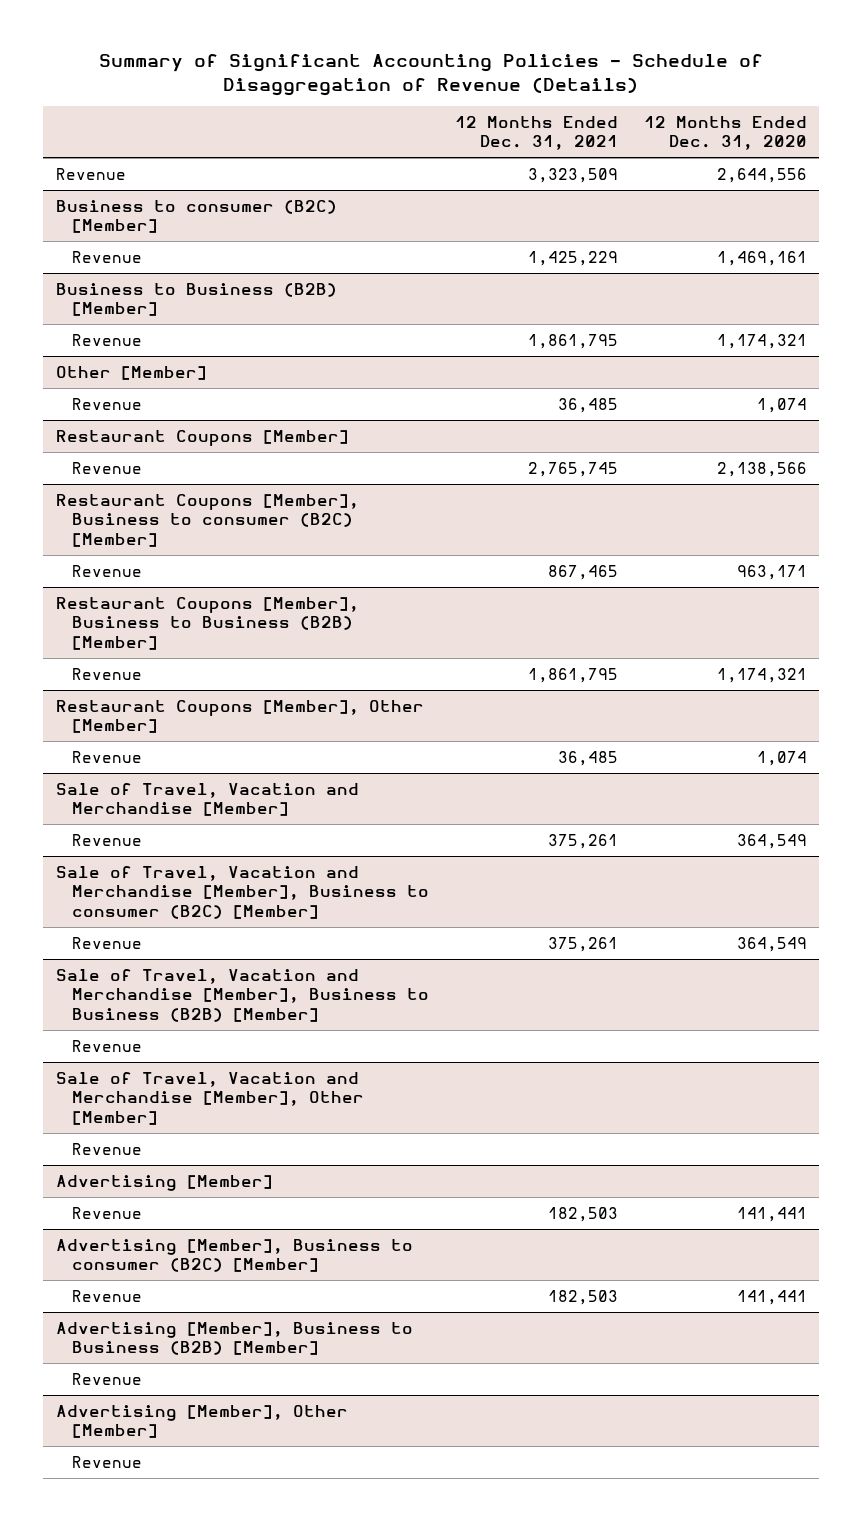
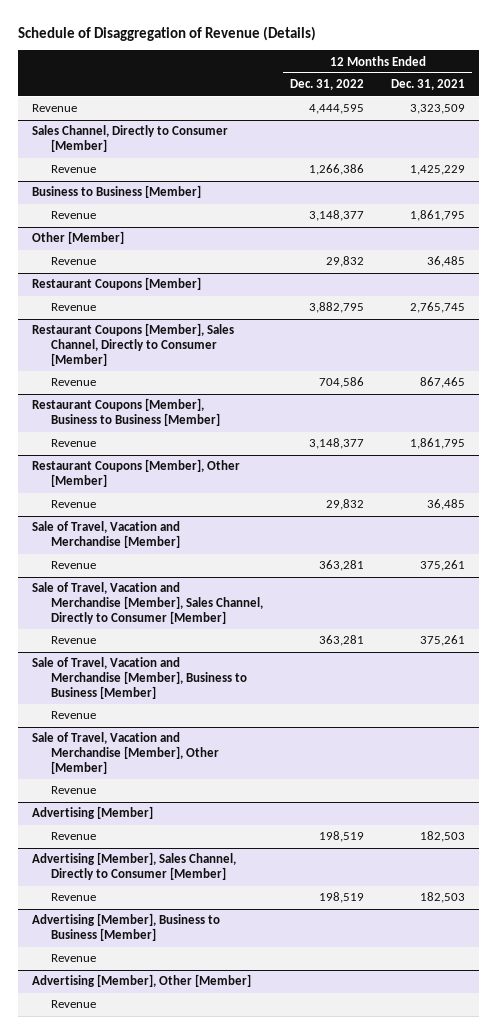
- Summary of Significant Accounting Policies - Schedule of Disaggregation of Revenue (Details)
+ Schedule of Disaggregation of Revenue (Details)
- | 12 Months Ended Dec. 31, 2021 | 12 Months Ended Dec. 31, 2020
+ | 12 Months Ended Dec. 31, 2022 | 12 Months Ended Dec. 31, 2021
- Business to consumer (B2C) [Member]
+ Sales Channel, Directly to Consumer [Member]
- Business to Business (B2B) [Member]
+ Business to Business [Member]
- Restaurant Coupons [Member], Business to consumer (B2C) [Member]
+ Restaurant Coupons [Member], Sales Channel, Directly to Consumer [Member]
- Restaurant Coupons [Member], Business to Business (B2B) [Member]
+ Restaurant Coupons [Member], Business to Business [Member]
- Sale of Travel, Vacation and Merchandise [Member], Business to consumer (B2C) [Member]
+ Sale of Travel, Vacation and Merchandise [Member], Sales Channel, Directly to Consumer [Member]
- Sale of Travel, Vacation and Merchandise [Member], Business to Business (B2B) [Member]
+ Sale of Travel, Vacation and Merchandise [Member], Business to Business [Member]
- Advertising [Member], Business to consumer (B2C) [Member]
+ Advertising [Member], Sales Channel, Directly to Consumer [Member]
- Advertising [Member], Business to Business (B2B) [Member]
+ Advertising [Member], Business to Business [Member]

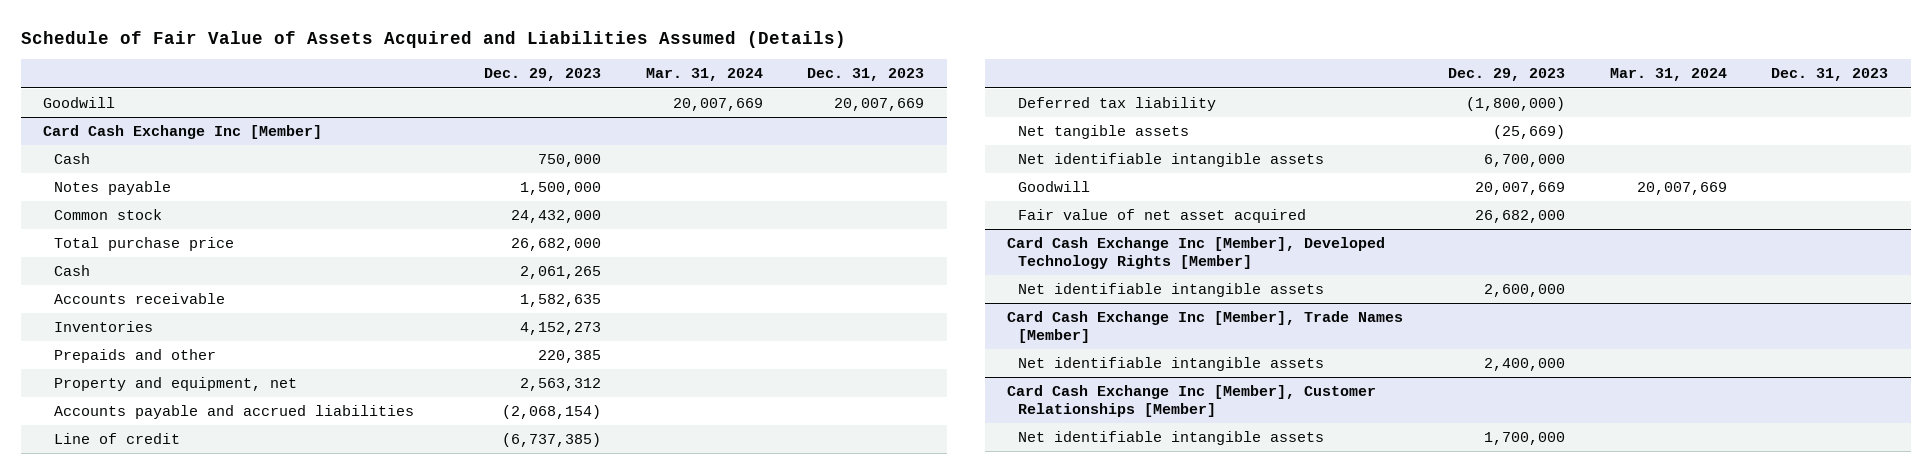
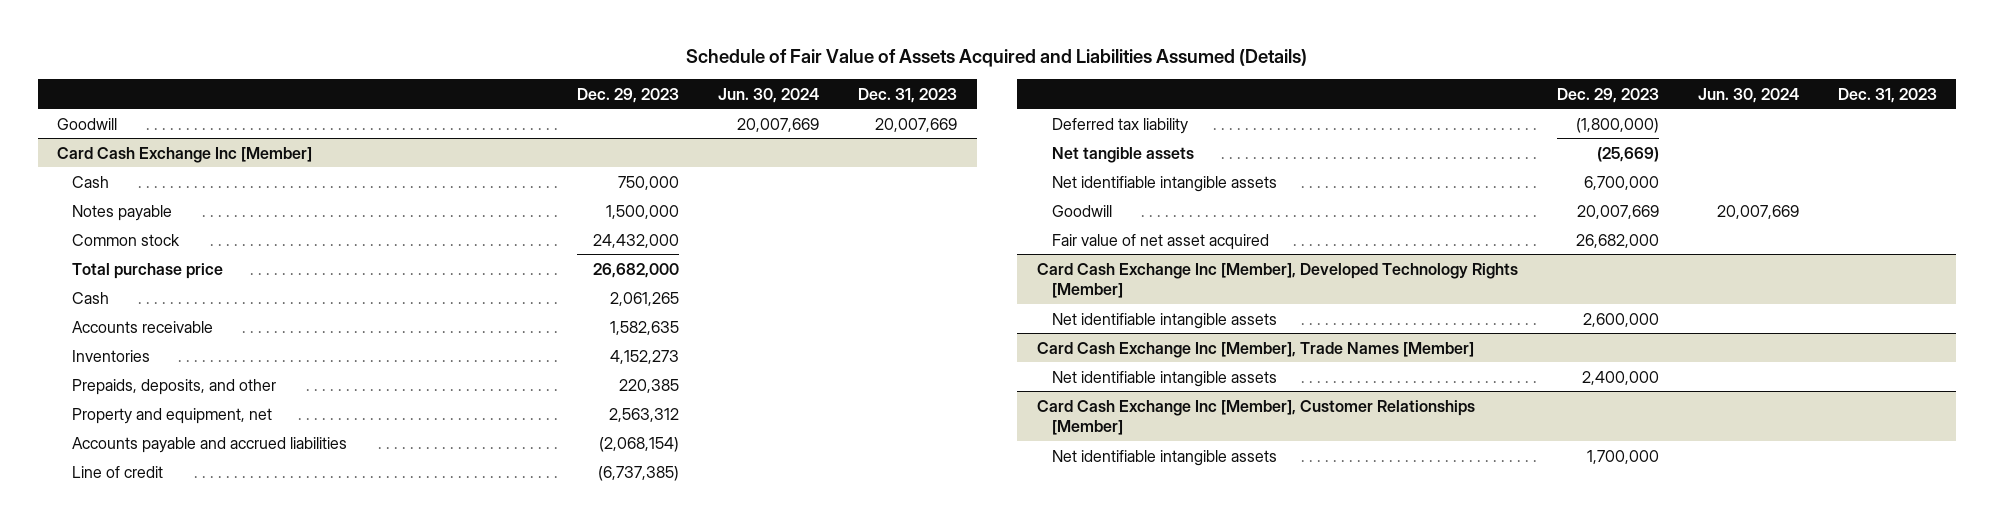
- | Dec. 29, 2023 | Mar. 31, 2024 | Dec. 31, 2023
+ | Dec. 29, 2023 | Jun. 30, 2024 | Dec. 31, 2023
@ Card Cash Exchange Inc [Member]
- Prepaids and other | 220,385 | |
+ Prepaids, deposits, and other | 220,385 | |

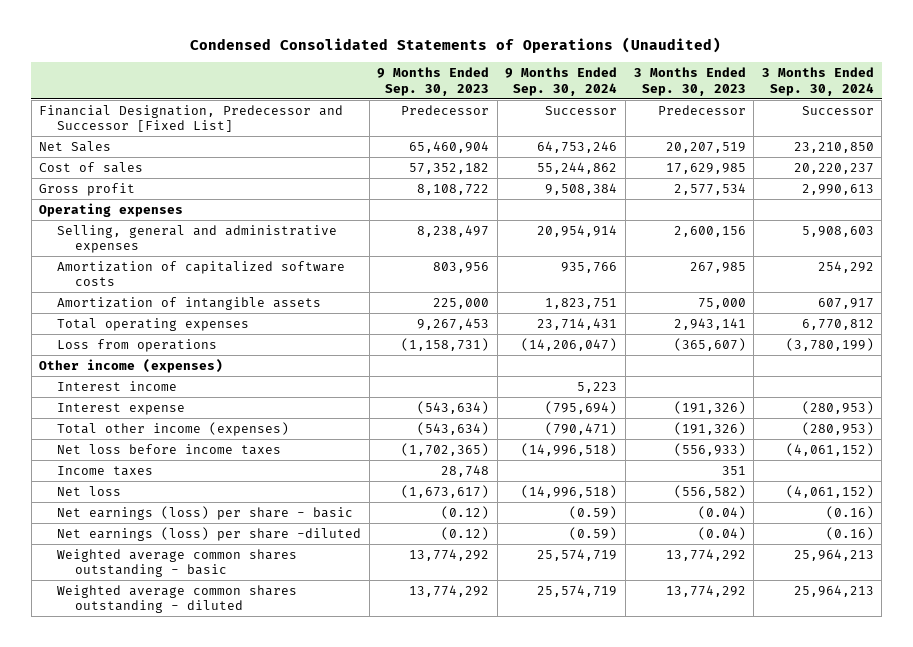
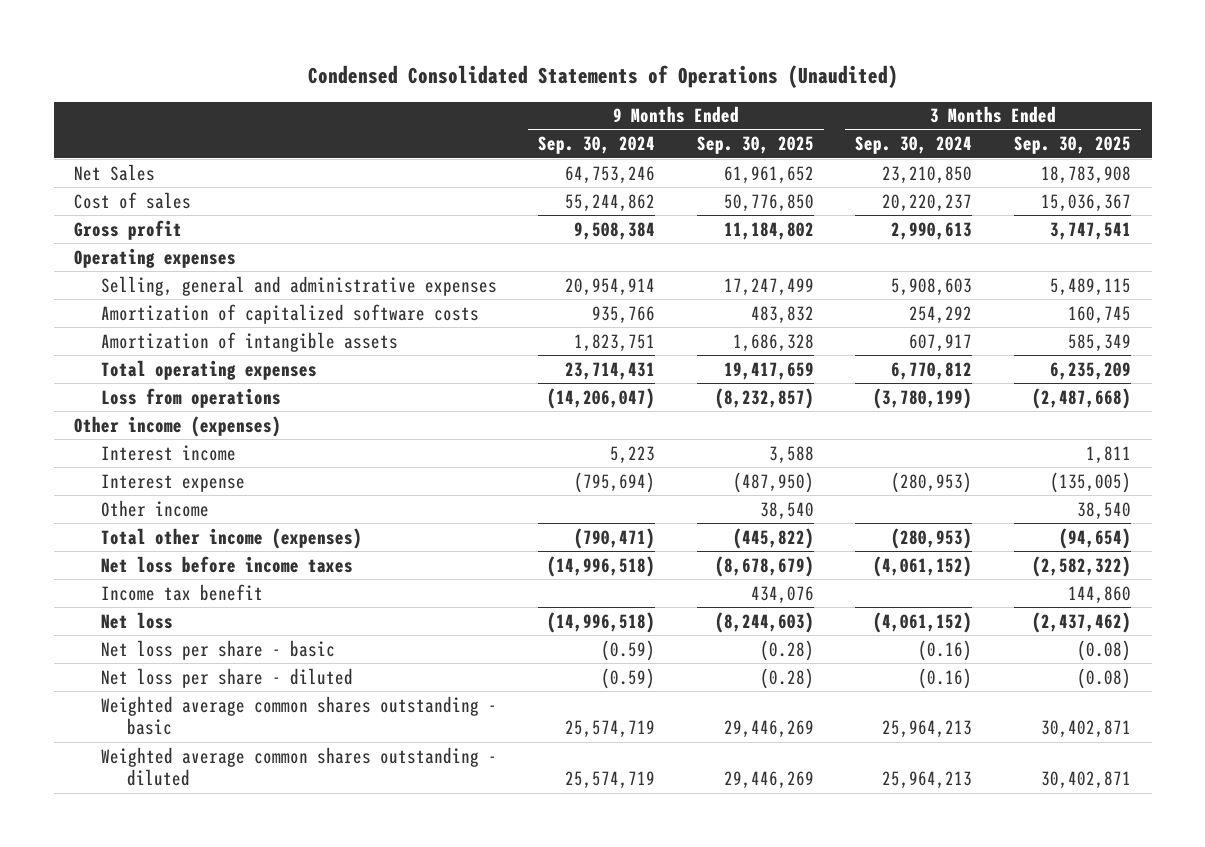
- | 9 Months Ended Sep. 30, 2023 | 9 Months Ended Sep. 30, 2024 | 3 Months Ended Sep. 30, 2023 | 3 Months Ended Sep. 30, 2024
+ | 9 Months Ended Sep. 30, 2024 | 9 Months Ended Sep. 30, 2025 | 3 Months Ended Sep. 30, 2024 | 3 Months Ended Sep. 30, 2025
- Financial Designation, Predecessor and Successor [Fixed List] | Predecessor | Successor | Predecessor | Successor
+ Other income | | 38,540 | | 38,540
- Income taxes | 28,748 | | 351 |
+ Income tax benefit | | 434,076 | | 144,860
- Net earnings (loss) per share - basic | (0.12) | (0.59) | (0.04) | (0.16)
- Net earnings (loss) per share -diluted | (0.12) | (0.59) | (0.04) | (0.16)
+ Net loss per share - basic | (0.59) | (0.28) | (0.16) | (0.08)
+ Net loss per share - diluted | (0.59) | (0.28) | (0.16) | (0.08)

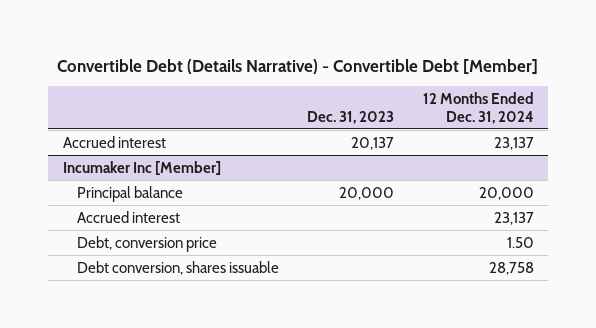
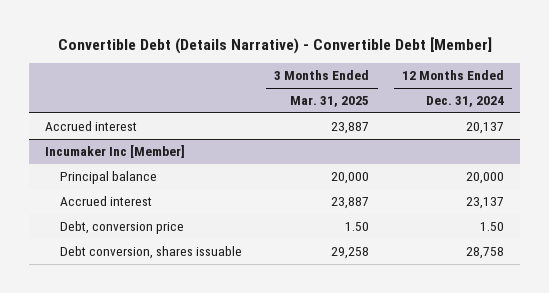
- | Dec. 31, 2023 | 12 Months Ended Dec. 31, 2024
+ | 3 Months Ended Mar. 31, 2025 | 12 Months Ended Dec. 31, 2024
- Accrued interest | 20,137 | 23,137
+ Accrued interest | 23,887 | 20,137

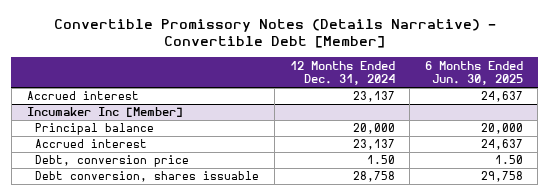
- Convertible Debt (Details Narrative) - Convertible Debt [Member]
+ Convertible Promissory Notes (Details Narrative) - Convertible Debt [Member]
- | 3 Months Ended Mar. 31, 2025 | 12 Months Ended Dec. 31, 2024
+ | 12 Months Ended Dec. 31, 2024 | 6 Months Ended Jun. 30, 2025
- Accrued interest | 23,887 | 20,137
+ Accrued interest | 23,137 | 24,637

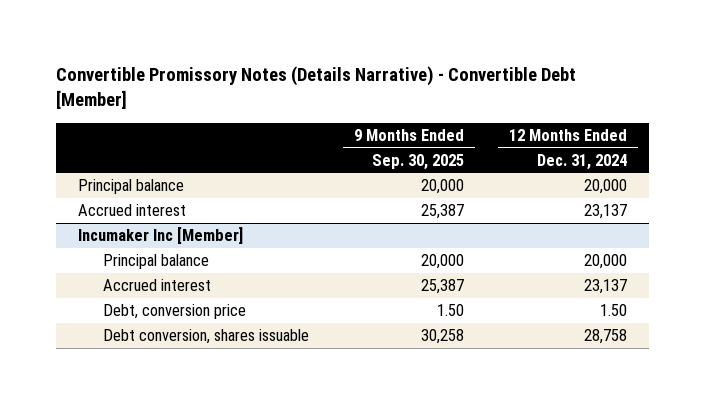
- | 12 Months Ended Dec. 31, 2024 | 6 Months Ended Jun. 30, 2025
+ | 9 Months Ended Sep. 30, 2025 | 12 Months Ended Dec. 31, 2024
+ Principal balance | 20,000 | 20,000

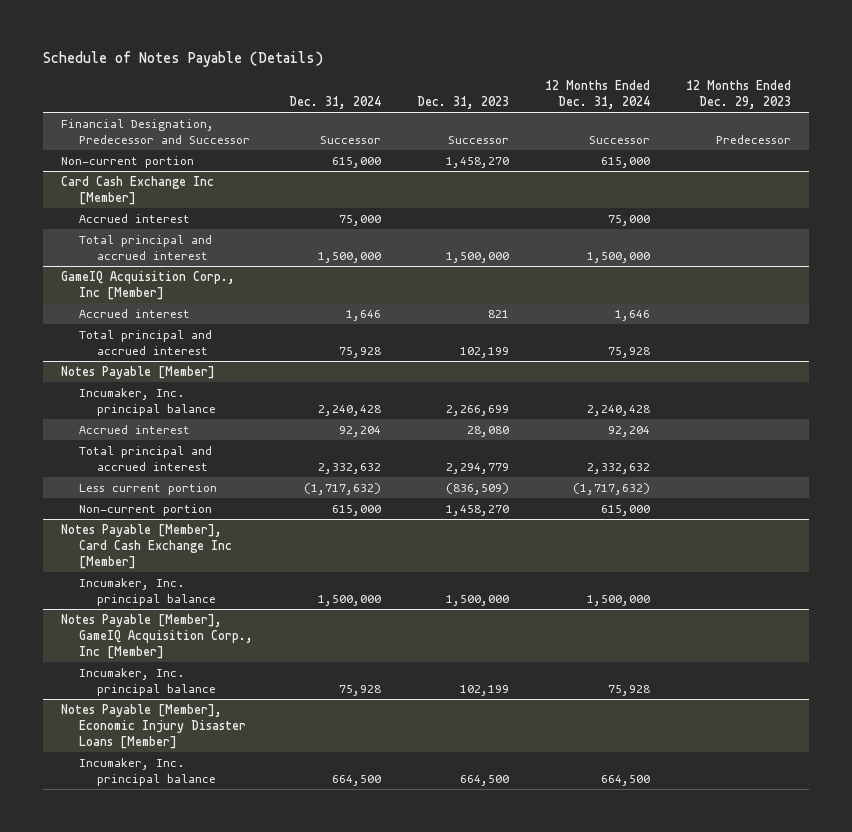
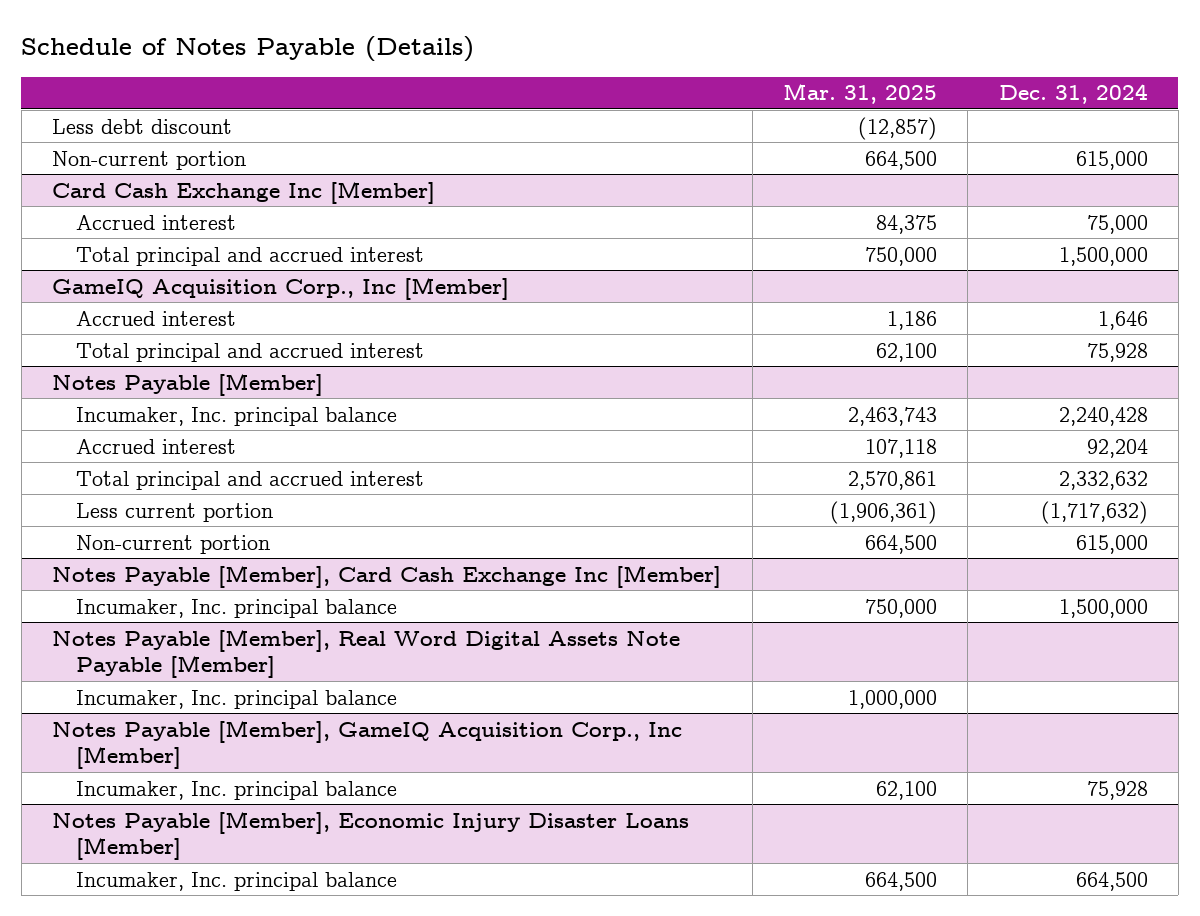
- | Dec. 31, 2024 | Dec. 31, 2023 | 12 Months Ended Dec. 31, 2024 | 12 Months Ended Dec. 29, 2023
+ | Mar. 31, 2025 | Dec. 31, 2024
- Financial Designation, Predecessor and Successor | Successor | Successor | Successor | Predecessor
+ Less debt discount | (12,857) |
+ Notes Payable [Member], Real Word Digital Assets Note Payable [Member]
+ Incumaker, Inc. principal balance | 1,000,000 |

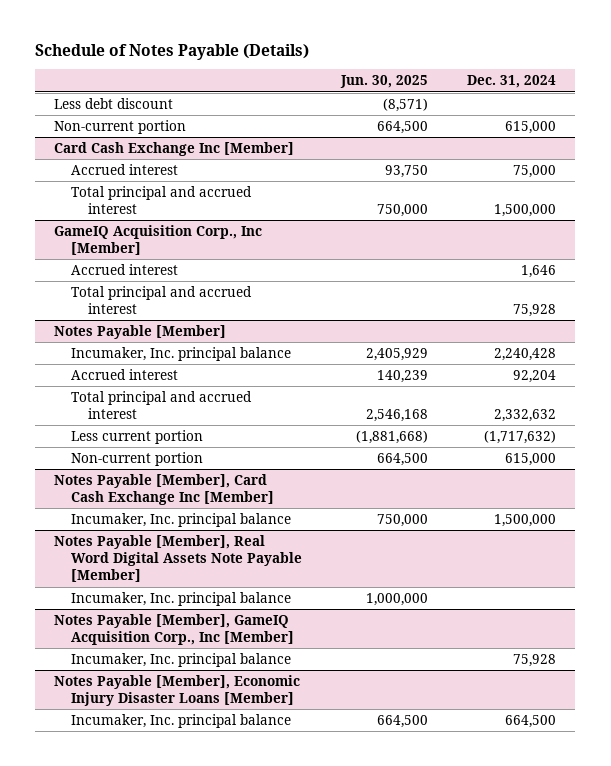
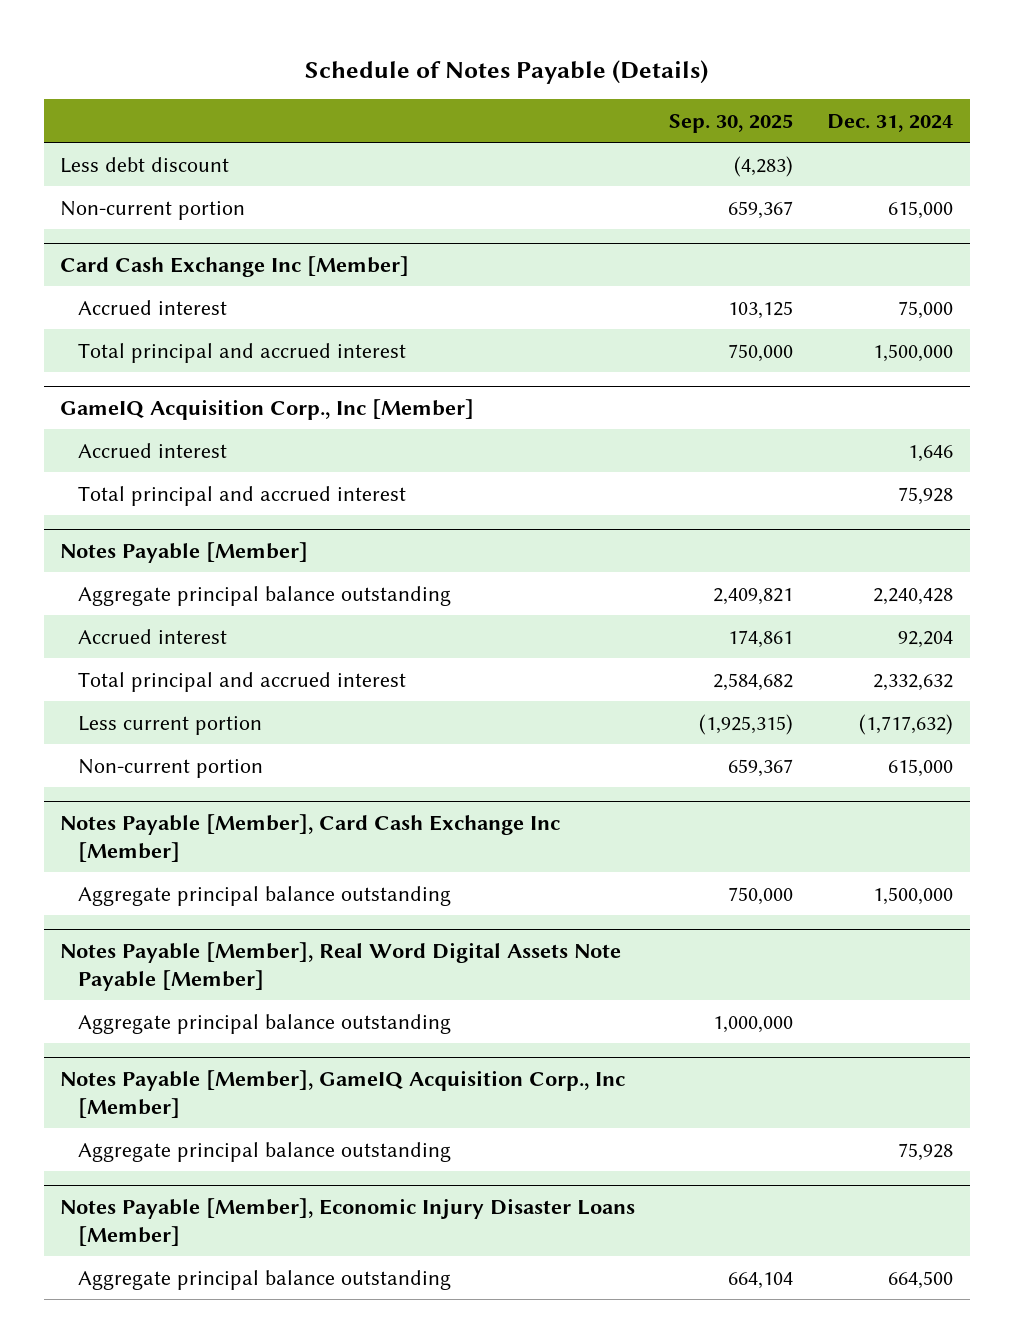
- | Jun. 30, 2025 | Dec. 31, 2024
+ | Sep. 30, 2025 | Dec. 31, 2024
@ Notes Payable [Member]
- Incumaker, Inc. principal balance | 2,405,929 | 2,240,428
+ Aggregate principal balance outstanding | 2,409,821 | 2,240,428
@ Notes Payable [Member], Card Cash Exchange Inc [Member]
- Incumaker, Inc. principal balance | 750,000 | 1,500,000
+ Aggregate principal balance outstanding | 750,000 | 1,500,000
@ Notes Payable [Member], Real Word Digital Assets Note Payable [Member]
- Incumaker, Inc. principal balance | 1,000,000 |
+ Aggregate principal balance outstanding | 1,000,000 |
@ Notes Payable [Member], GameIQ Acquisition Corp., Inc [Member]
- Incumaker, Inc. principal balance | | 75,928
+ Aggregate principal balance outstanding | | 75,928
@ Notes Payable [Member], Economic Injury Disaster Loans [Member]
- Incumaker, Inc. principal balance | 664,500 | 664,500
+ Aggregate principal balance outstanding | 664,104 | 664,500

